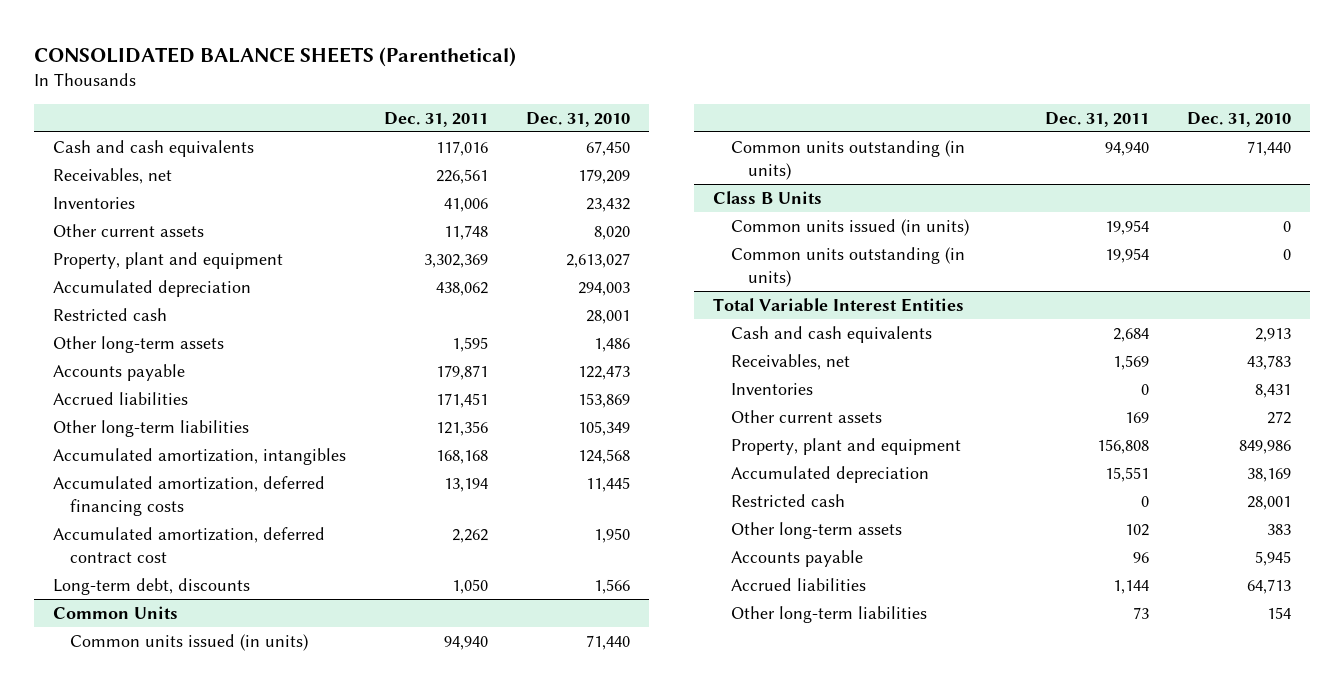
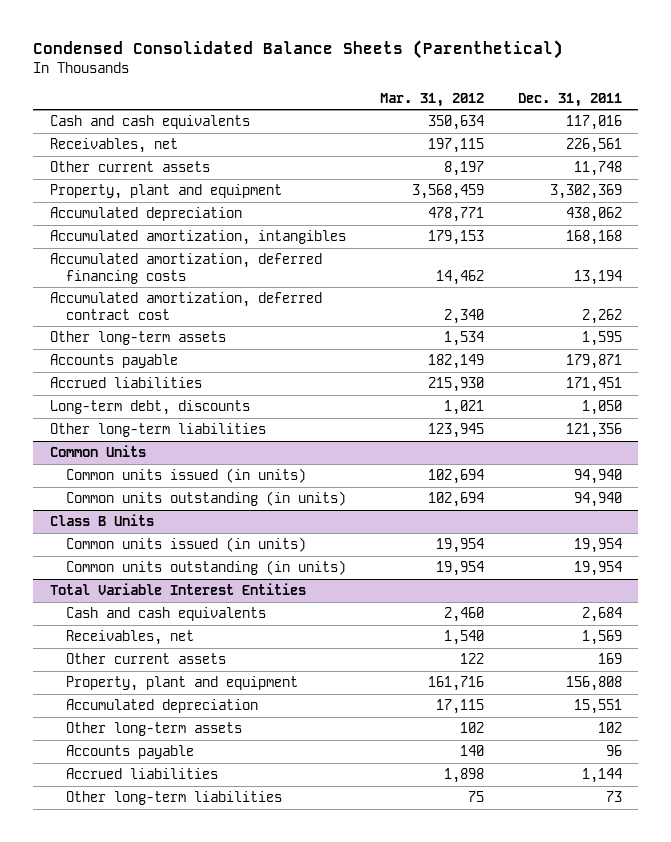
- CONSOLIDATED BALANCE SHEETS (Parenthetical)
+ Condensed Consolidated Balance Sheets (Parenthetical)
- | Dec. 31, 2011 | Dec. 31, 2010
+ | Mar. 31, 2012 | Dec. 31, 2011
- Inventories | 41,006 | 23,432
- Restricted cash | | 28,001
moved down: Other long-term assets | 1,534 | 1,595
moved down: Accounts payable | 182,149 | 179,871
moved down: Accrued liabilities | 215,930 | 171,451
moved down: Other long-term liabilities | 123,945 | 121,356
@ Total Variable Interest Entities
- Inventories | 0 | 8,431
- Restricted cash | 0 | 28,001

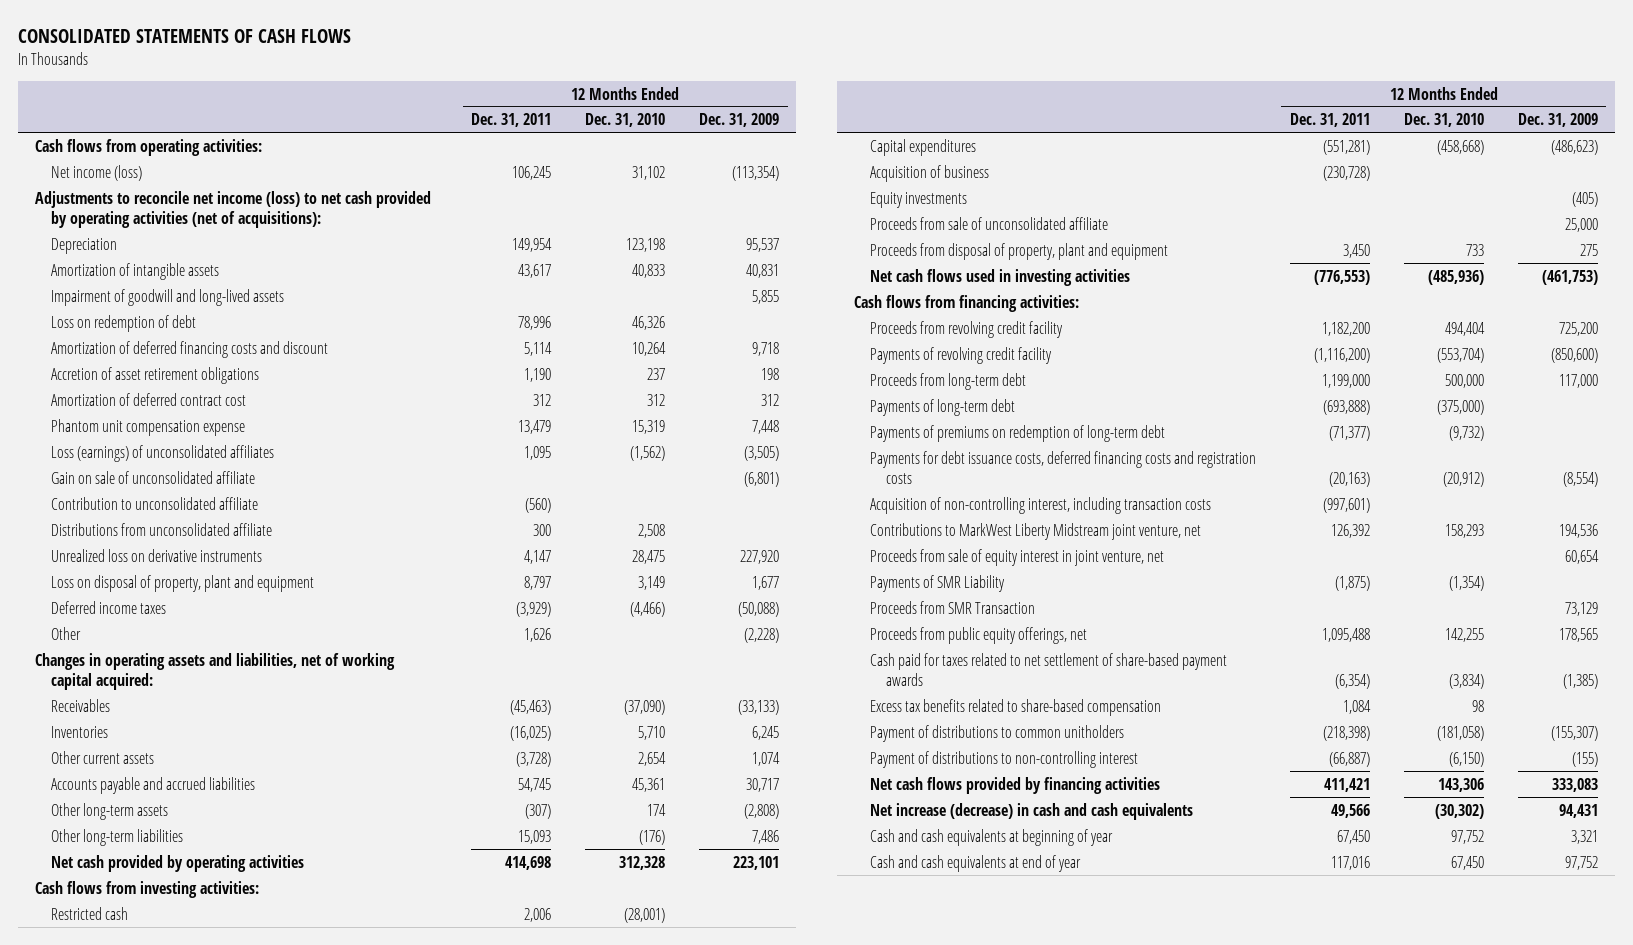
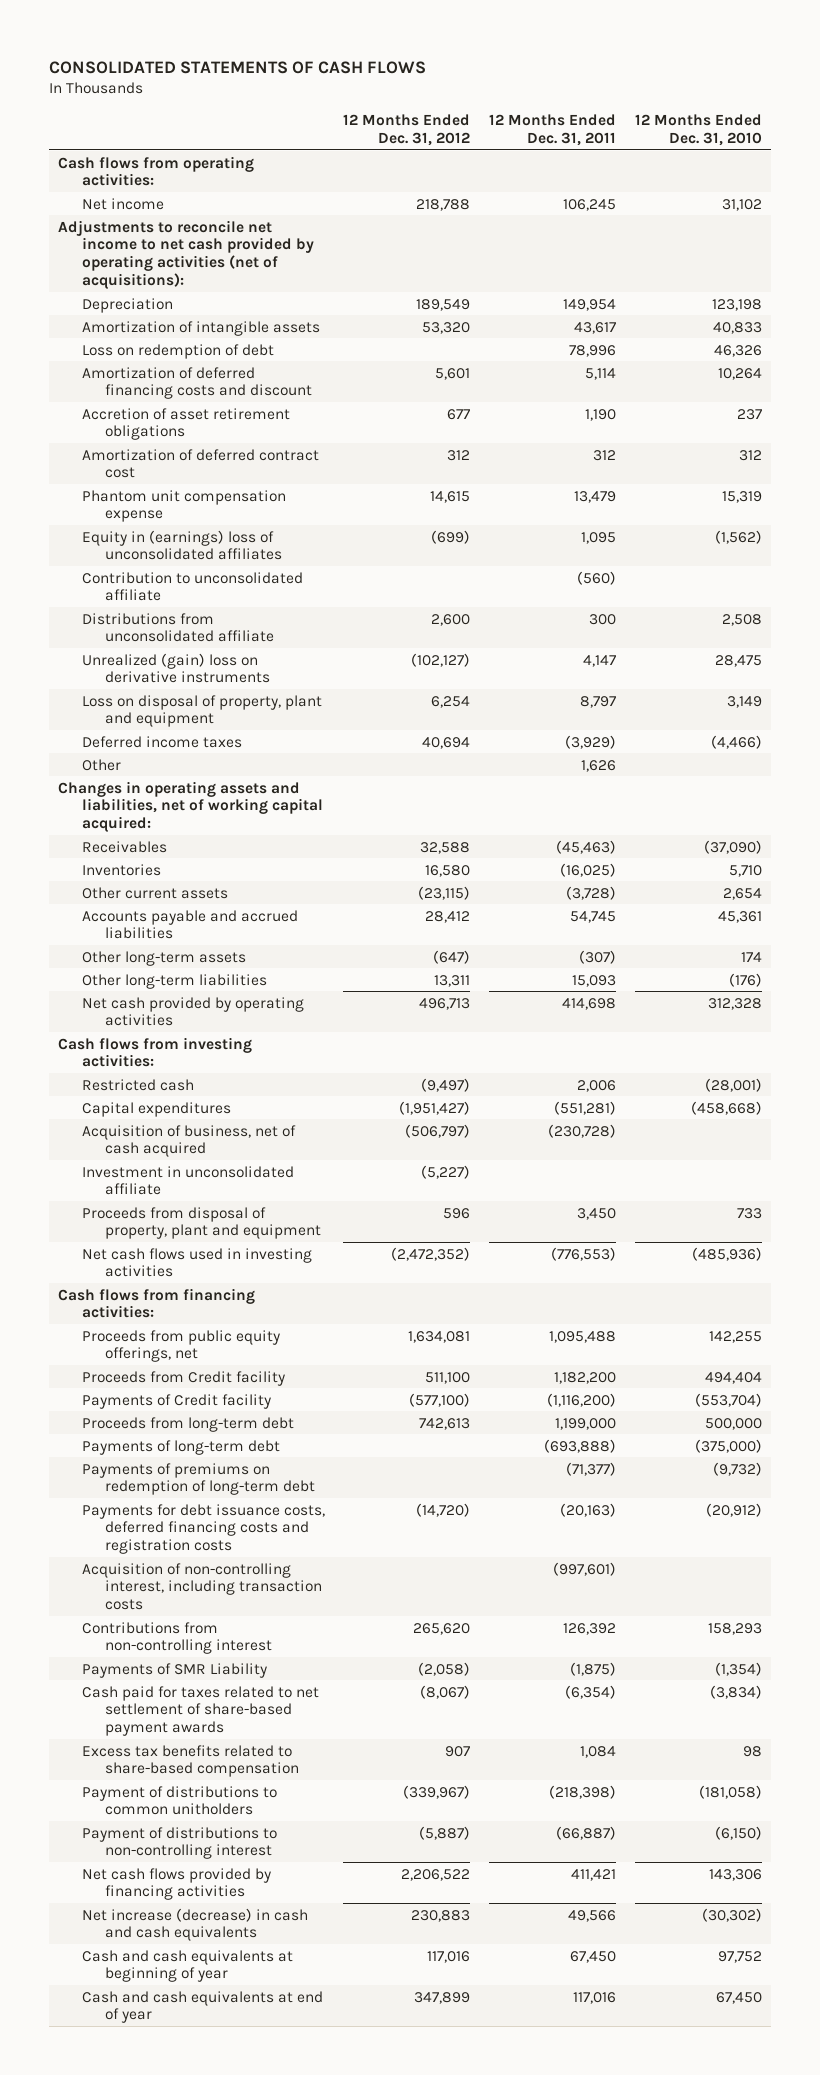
- | 12 Months Ended Dec. 31, 2011 | 12 Months Ended Dec. 31, 2010 | 12 Months Ended Dec. 31, 2009
+ | 12 Months Ended Dec. 31, 2012 | 12 Months Ended Dec. 31, 2011 | 12 Months Ended Dec. 31, 2010
- Net income (loss) | 106,245 | 31,102 | (113,354)
- Adjustments to reconcile net income (loss) to net cash provided by operating activities (net of acquisitions):
+ Net income | 218,788 | 106,245 | 31,102
+ Adjustments to reconcile net income to net cash provided by operating activities (net of acquisitions):
- Impairment of goodwill and long-lived assets | | | 5,855
- Loss (earnings) of unconsolidated affiliates | 1,095 | (1,562) | (3,505)
- Gain on sale of unconsolidated affiliate | | | (6,801)
+ Equity in (earnings) loss of unconsolidated affiliates | (699) | 1,095 | (1,562)
- Unrealized loss on derivative instruments | 4,147 | 28,475 | 227,920
+ Unrealized (gain) loss on derivative instruments | (102,127) | 4,147 | 28,475
- Acquisition of business | (230,728) | |
- Equity investments | | | (405)
- Proceeds from sale of unconsolidated affiliate | | | 25,000
+ Acquisition of business, net of cash acquired | (506,797) | (230,728) |
+ Investment in unconsolidated affiliate | (5,227) | |
- Proceeds from revolving credit facility | 1,182,200 | 494,404 | 725,200
- Payments of revolving credit facility | (1,116,200) | (553,704) | (850,600)
moved up: Proceeds from public equity offerings, net | 1,634,081 | 1,095,488 | 142,255
+ Proceeds from Credit facility | 511,100 | 1,182,200 | 494,404
+ Payments of Credit facility | (577,100) | (1,116,200) | (553,704)
- Contributions to MarkWest Liberty Midstream joint venture, net | 126,392 | 158,293 | 194,536
- Proceeds from sale of equity interest in joint venture, net | | | 60,654
+ Contributions from non-controlling interest | 265,620 | 126,392 | 158,293
- Proceeds from SMR Transaction | | | 73,129

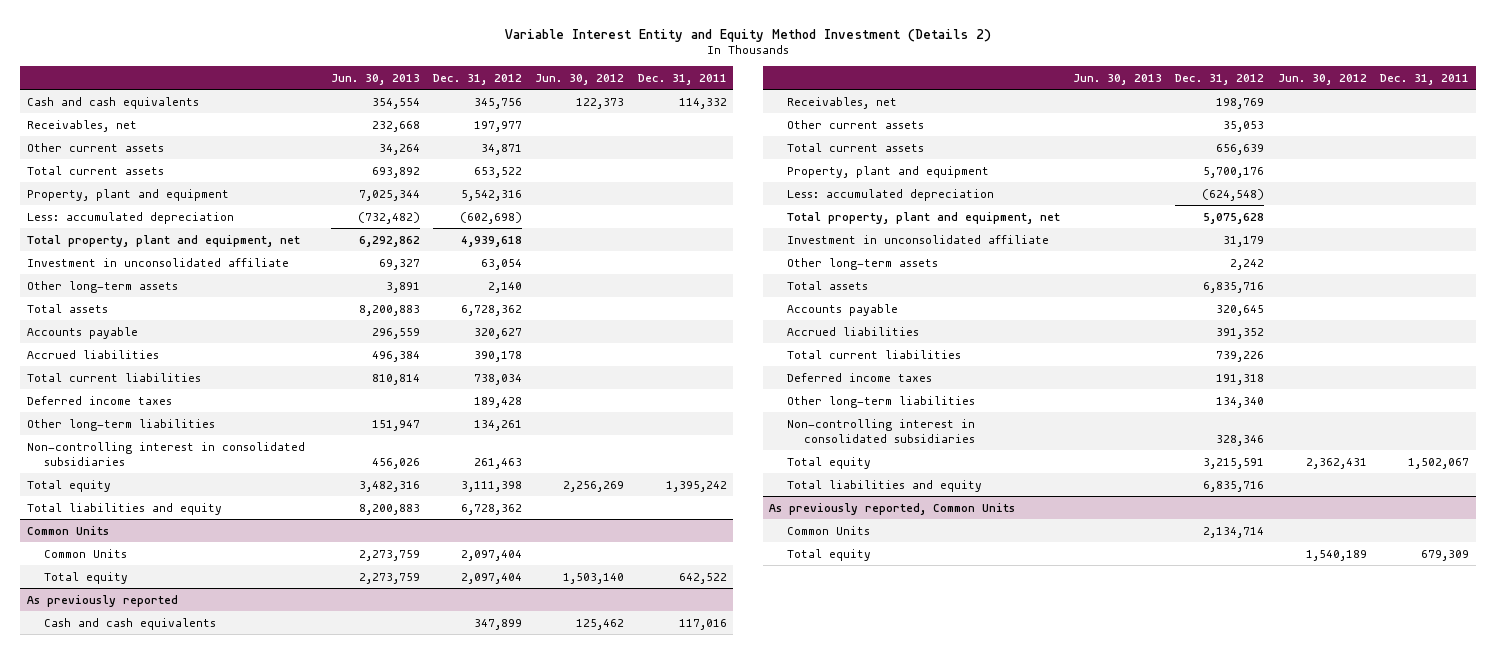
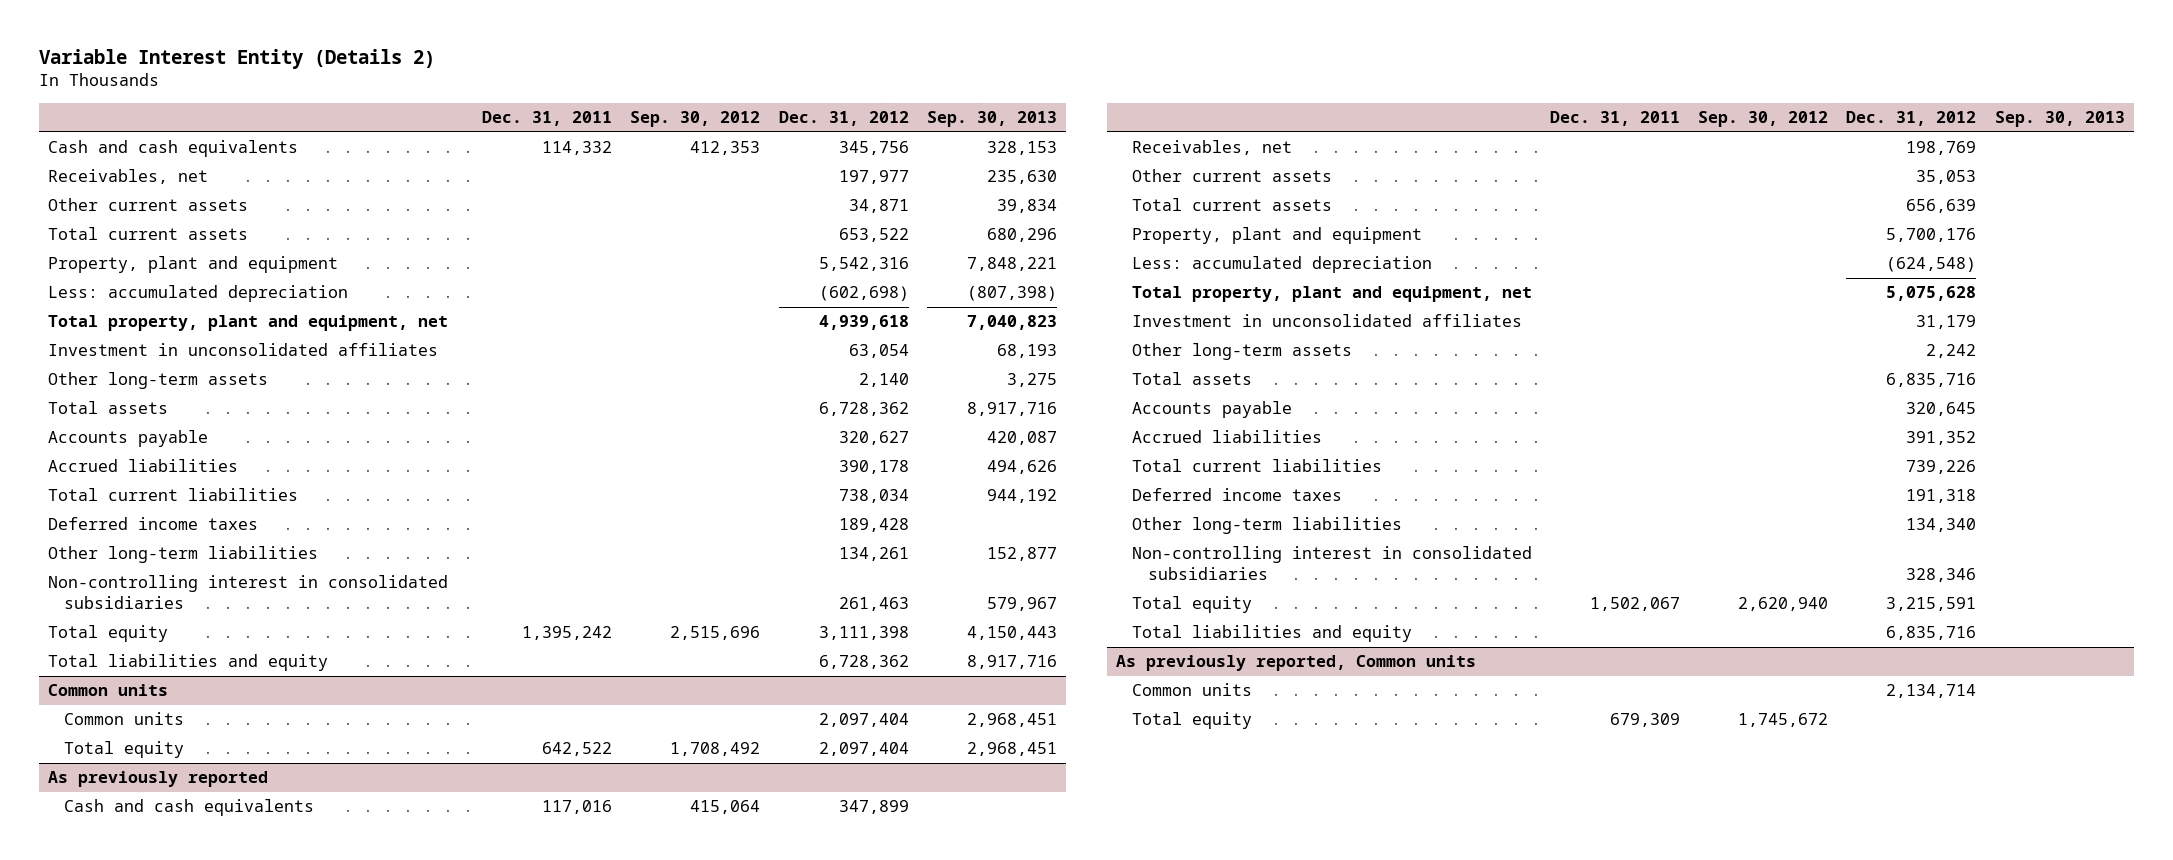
- Variable Interest Entity and Equity Method Investment (Details 2)
+ Variable Interest Entity (Details 2)
- | Jun. 30, 2013 | Dec. 31, 2012 | Jun. 30, 2012 | Dec. 31, 2011
+ | Dec. 31, 2011 | Sep. 30, 2012 | Dec. 31, 2012 | Sep. 30, 2013
- Investment in unconsolidated affiliate | 69,327 | 63,054 | |
+ Investment in unconsolidated affiliates | | | 63,054 | 68,193
- Common Units
- Common Units | 2,273,759 | 2,097,404 | |
+ Common units
+ Common units | | | 2,097,404 | 2,968,451
@ As previously reported
- Investment in unconsolidated affiliate | | 31,179 | |
+ Investment in unconsolidated affiliates | | | 31,179 |
- As previously reported, Common Units
- Common Units | | 2,134,714 | |
+ As previously reported, Common units
+ Common units | | | 2,134,714 |

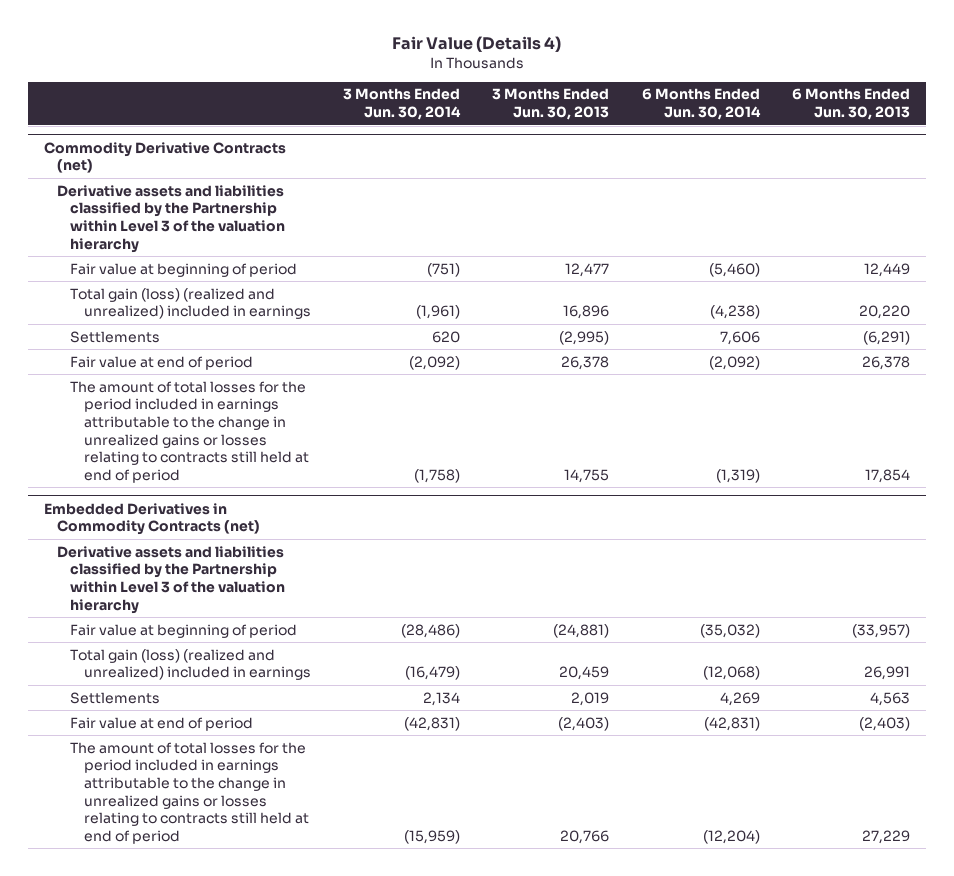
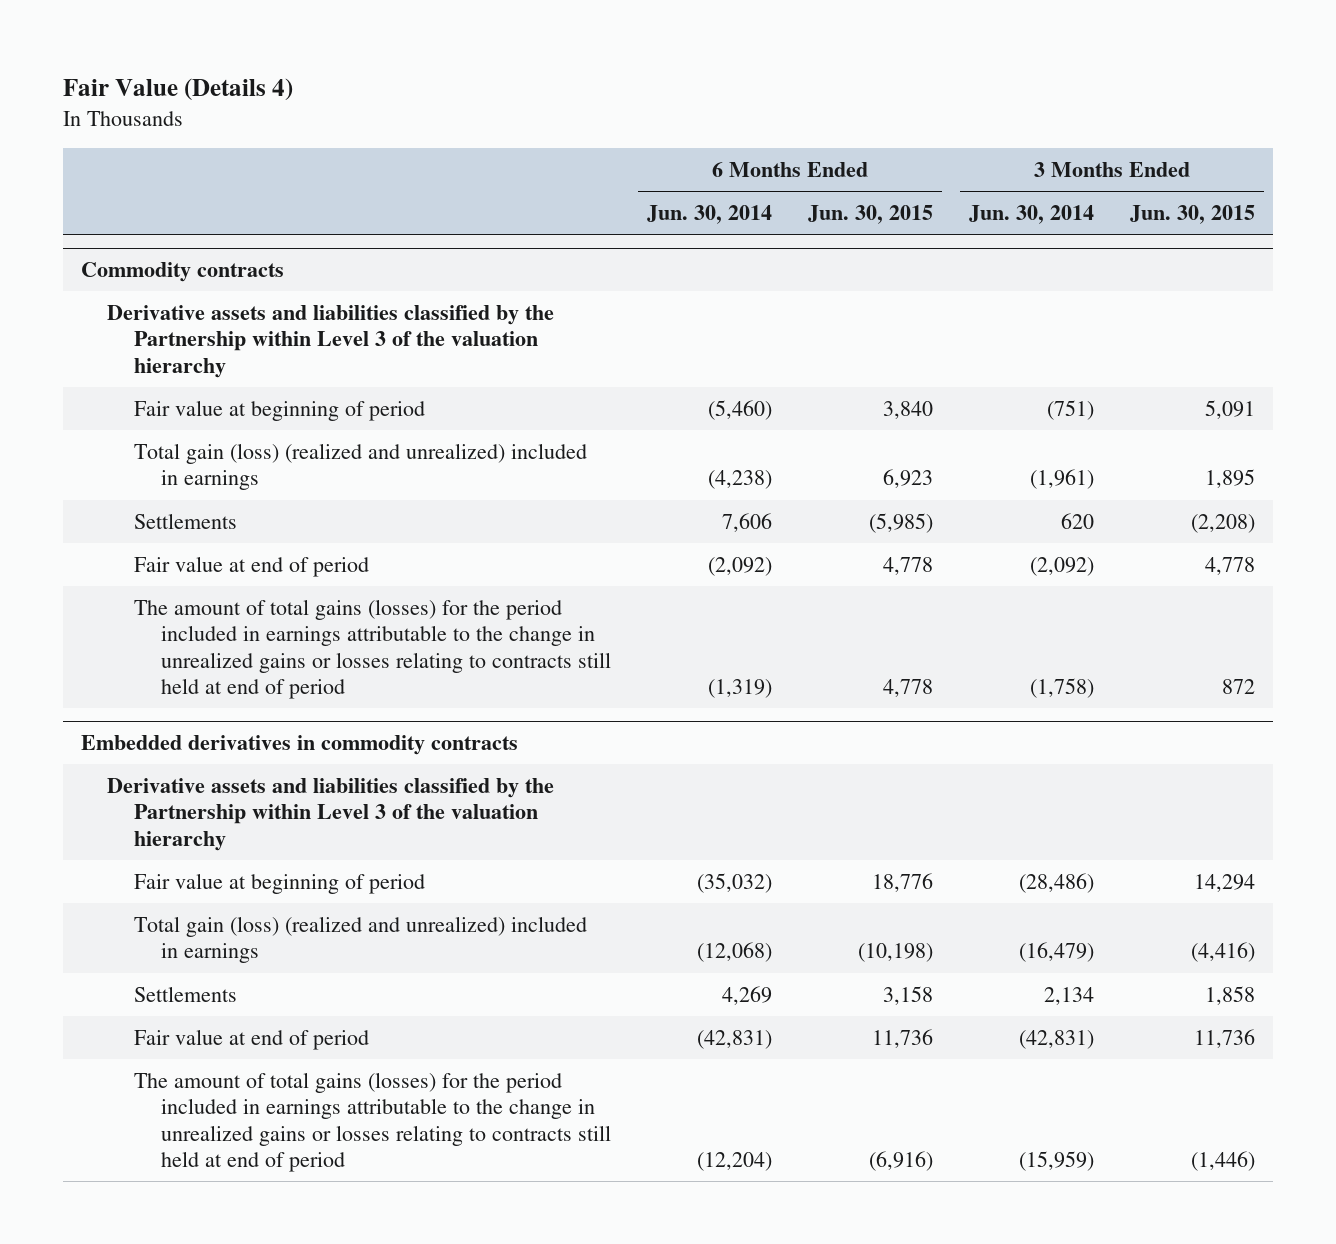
- | 3 Months Ended Jun. 30, 2014 | 3 Months Ended Jun. 30, 2013 | 6 Months Ended Jun. 30, 2014 | 6 Months Ended Jun. 30, 2013
+ | 6 Months Ended Jun. 30, 2014 | 6 Months Ended Jun. 30, 2015 | 3 Months Ended Jun. 30, 2014 | 3 Months Ended Jun. 30, 2015
- Commodity Derivative Contracts (net)
+ Commodity contracts
- The amount of total losses for the period included in earnings attributable to the change in unrealized gains or losses relating to contracts still held at end of period | (1,758) | 14,755 | (1,319) | 17,854
- Embedded Derivatives in Commodity Contracts (net)
+ The amount of total gains (losses) for the period included in earnings attributable to the change in unrealized gains or losses relating to contracts still held at end of period | (1,319) | 4,778 | (1,758) | 872
+ Embedded derivatives in commodity contracts
- The amount of total losses for the period included in earnings attributable to the change in unrealized gains or losses relating to contracts still held at end of period | (15,959) | 20,766 | (12,204) | 27,229
+ The amount of total gains (losses) for the period included in earnings attributable to the change in unrealized gains or losses relating to contracts still held at end of period | (12,204) | (6,916) | (15,959) | (1,446)

